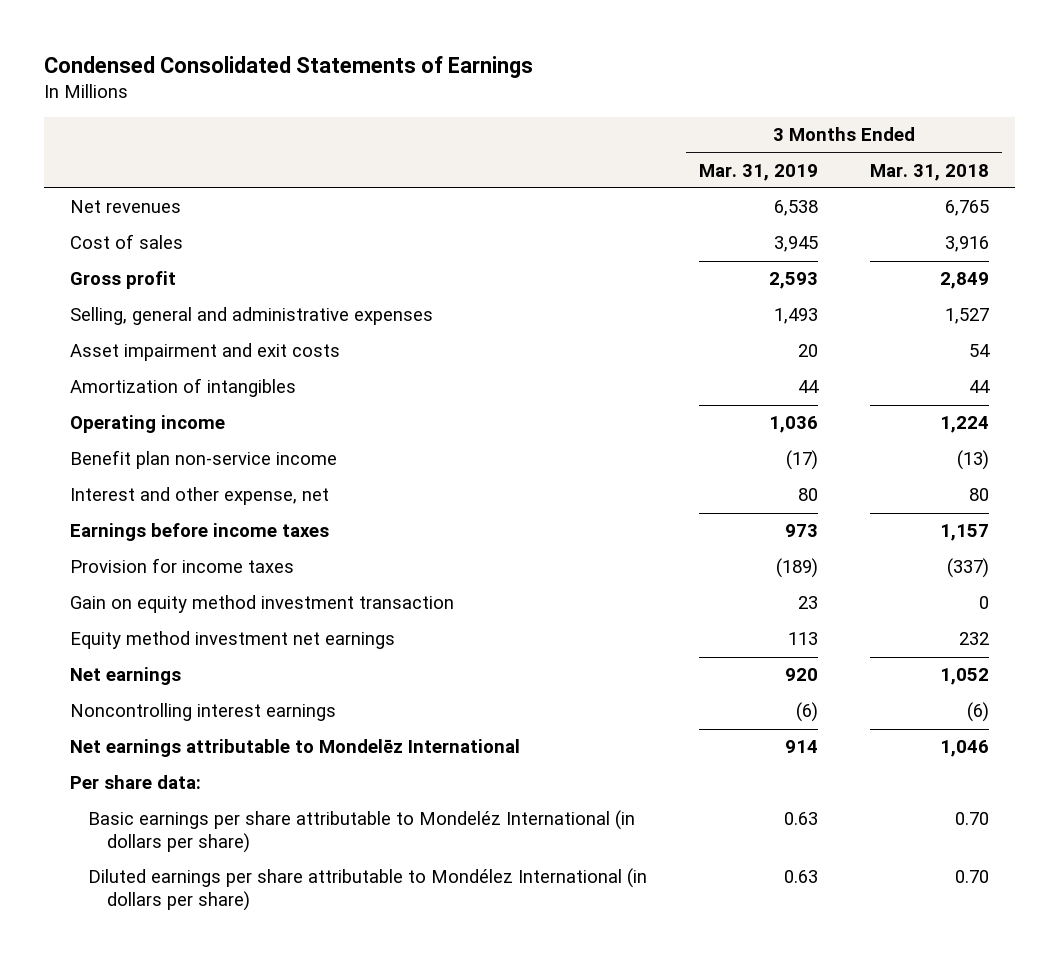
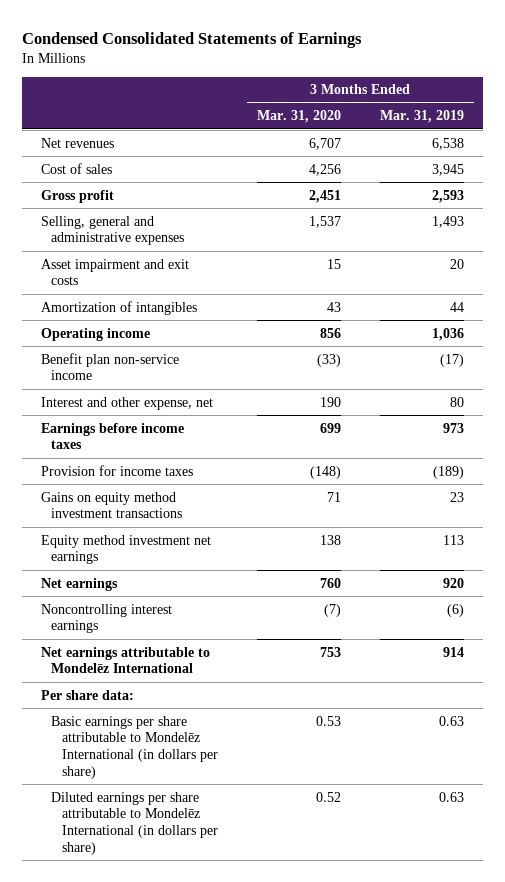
- | 3 Months Ended Mar. 31, 2019 | 3 Months Ended Mar. 31, 2018
+ | 3 Months Ended Mar. 31, 2020 | 3 Months Ended Mar. 31, 2019
- Gain on equity method investment transaction | 23 | 0
+ Gains on equity method investment transactions | 71 | 23
- Basic earnings per share attributable to Mondeléz International (in dollars per share) | 0.63 | 0.70
- Diluted earnings per share attributable to Mondélez International (in dollars per share) | 0.63 | 0.70
+ Basic earnings per share attributable to Mondelēz International (in dollars per share) | 0.53 | 0.63
+ Diluted earnings per share attributable to Mondelēz International (in dollars per share) | 0.52 | 0.63

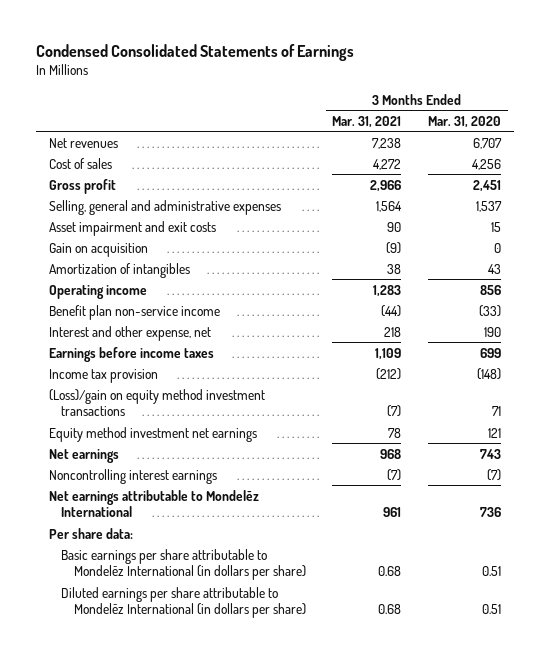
- | 3 Months Ended Mar. 31, 2020 | 3 Months Ended Mar. 31, 2019
+ | 3 Months Ended Mar. 31, 2021 | 3 Months Ended Mar. 31, 2020
+ Gain on acquisition | (9) | 0
- Provision for income taxes | (148) | (189)
- Gains on equity method investment transactions | 71 | 23
- Equity method investment net earnings | 138 | 113
- Net earnings | 760 | 920
+ Income tax provision | (212) | (148)
+ (Loss)/gain on equity method investment transactions | (7) | 71
+ Equity method investment net earnings | 78 | 121
+ Net earnings | 968 | 743
- Net earnings attributable to Mondelēz International | 753 | 914
+ Net earnings attributable to Mondelēz International | 961 | 736
- Basic earnings per share attributable to Mondelēz International (in dollars per share) | 0.53 | 0.63
- Diluted earnings per share attributable to Mondelēz International (in dollars per share) | 0.52 | 0.63
+ Basic earnings per share attributable to Mondelēz International (in dollars per share) | 0.68 | 0.51
+ Diluted earnings per share attributable to Mondelēz International (in dollars per share) | 0.68 | 0.51

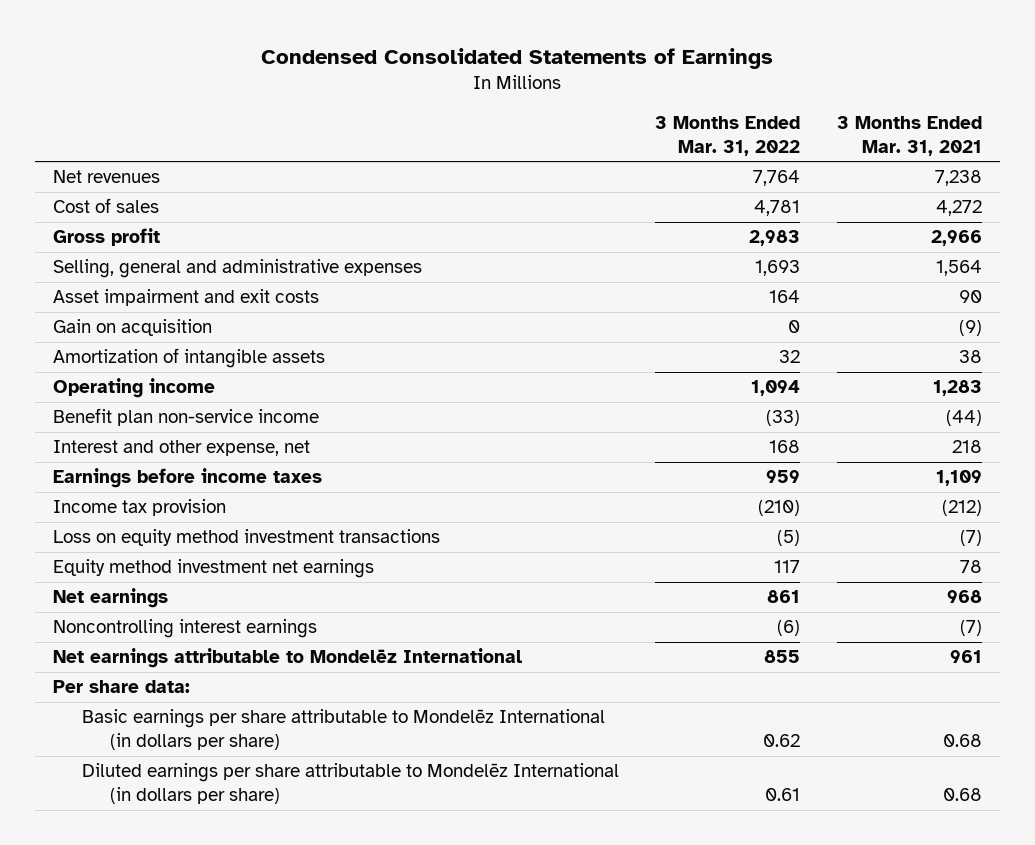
- | 3 Months Ended Mar. 31, 2021 | 3 Months Ended Mar. 31, 2020
+ | 3 Months Ended Mar. 31, 2022 | 3 Months Ended Mar. 31, 2021
- Amortization of intangibles | 38 | 43
+ Amortization of intangible assets | 32 | 38
- (Loss)/gain on equity method investment transactions | (7) | 71
+ Loss on equity method investment transactions | (5) | (7)

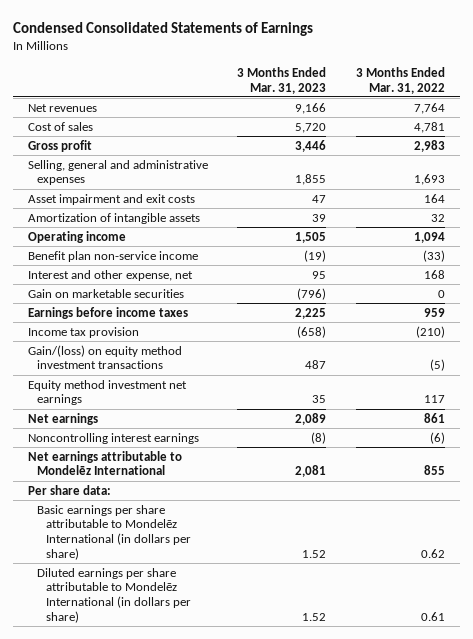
- | 3 Months Ended Mar. 31, 2022 | 3 Months Ended Mar. 31, 2021
+ | 3 Months Ended Mar. 31, 2023 | 3 Months Ended Mar. 31, 2022
- Gain on acquisition | 0 | (9)
+ Gain on marketable securities | (796) | 0
- Loss on equity method investment transactions | (5) | (7)
+ Gain/(loss) on equity method investment transactions | 487 | (5)

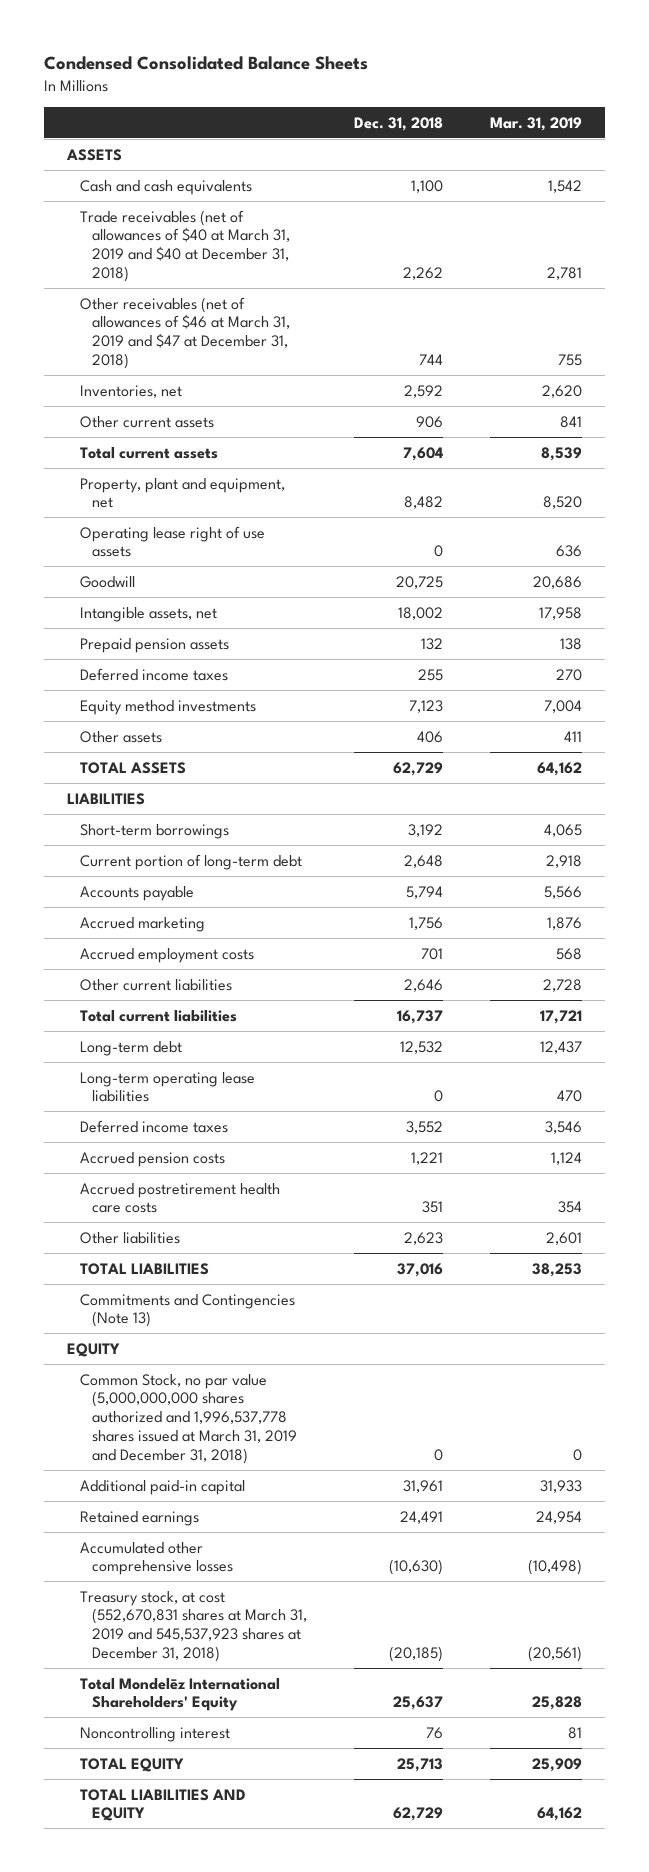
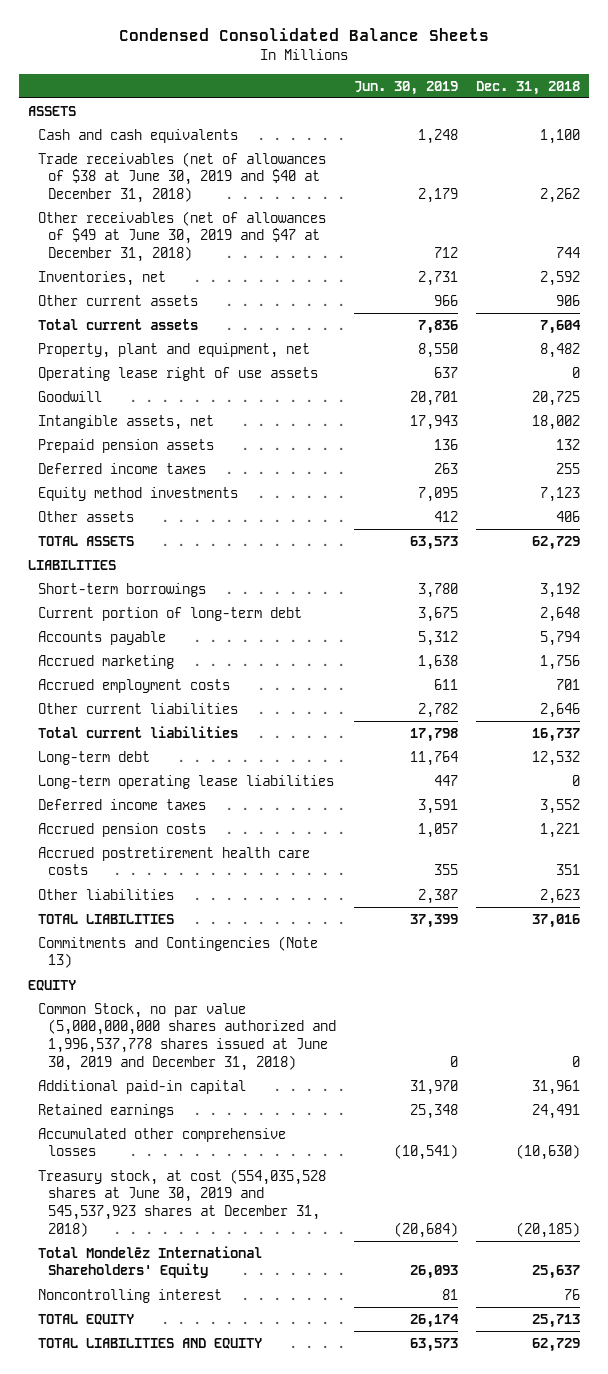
- | Dec. 31, 2018 | Mar. 31, 2019
+ | Jun. 30, 2019 | Dec. 31, 2018
- Trade receivables (net of allowances of $40 at March 31, 2019 and $40 at December 31, 2018) | 2,262 | 2,781
- Other receivables (net of allowances of $46 at March 31, 2019 and $47 at December 31, 2018) | 744 | 755
+ Trade receivables (net of allowances of $38 at June 30, 2019 and $40 at December 31, 2018) | 2,179 | 2,262
+ Other receivables (net of allowances of $49 at June 30, 2019 and $47 at December 31, 2018) | 712 | 744
- Common Stock, no par value (5,000,000,000 shares authorized and 1,996,537,778 shares issued at March 31, 2019 and December 31, 2018) | 0 | 0
+ Common Stock, no par value (5,000,000,000 shares authorized and 1,996,537,778 shares issued at June 30, 2019 and December 31, 2018) | 0 | 0
- Treasury stock, at cost (552,670,831 shares at March 31, 2019 and 545,537,923 shares at December 31, 2018) | (20,185) | (20,561)
+ Treasury stock, at cost (554,035,528 shares at June 30, 2019 and 545,537,923 shares at December 31, 2018) | (20,684) | (20,185)

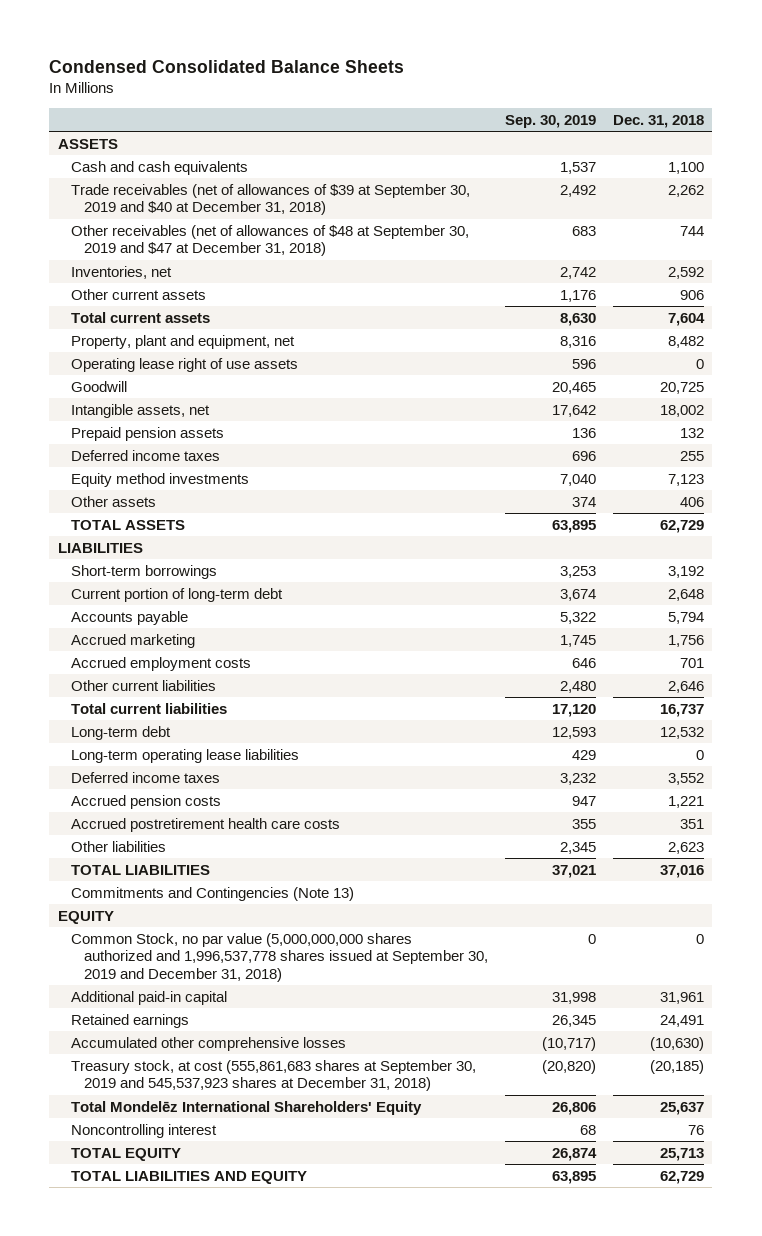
- | Jun. 30, 2019 | Dec. 31, 2018
+ | Sep. 30, 2019 | Dec. 31, 2018
- Trade receivables (net of allowances of $38 at June 30, 2019 and $40 at December 31, 2018) | 2,179 | 2,262
- Other receivables (net of allowances of $49 at June 30, 2019 and $47 at December 31, 2018) | 712 | 744
+ Trade receivables (net of allowances of $39 at September 30, 2019 and $40 at December 31, 2018) | 2,492 | 2,262
+ Other receivables (net of allowances of $48 at September 30, 2019 and $47 at December 31, 2018) | 683 | 744
- Common Stock, no par value (5,000,000,000 shares authorized and 1,996,537,778 shares issued at June 30, 2019 and December 31, 2018) | 0 | 0
+ Common Stock, no par value (5,000,000,000 shares authorized and 1,996,537,778 shares issued at September 30, 2019 and December 31, 2018) | 0 | 0
- Treasury stock, at cost (554,035,528 shares at June 30, 2019 and 545,537,923 shares at December 31, 2018) | (20,684) | (20,185)
+ Treasury stock, at cost (555,861,683 shares at September 30, 2019 and 545,537,923 shares at December 31, 2018) | (20,820) | (20,185)

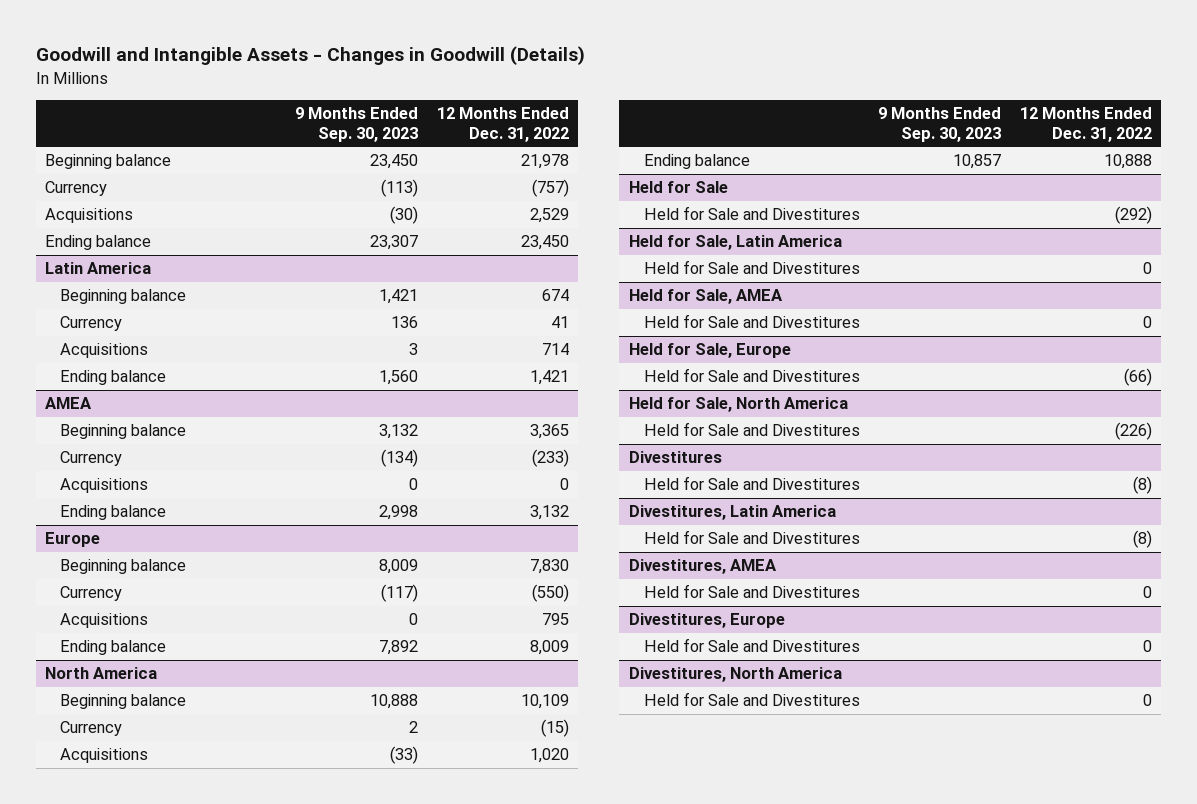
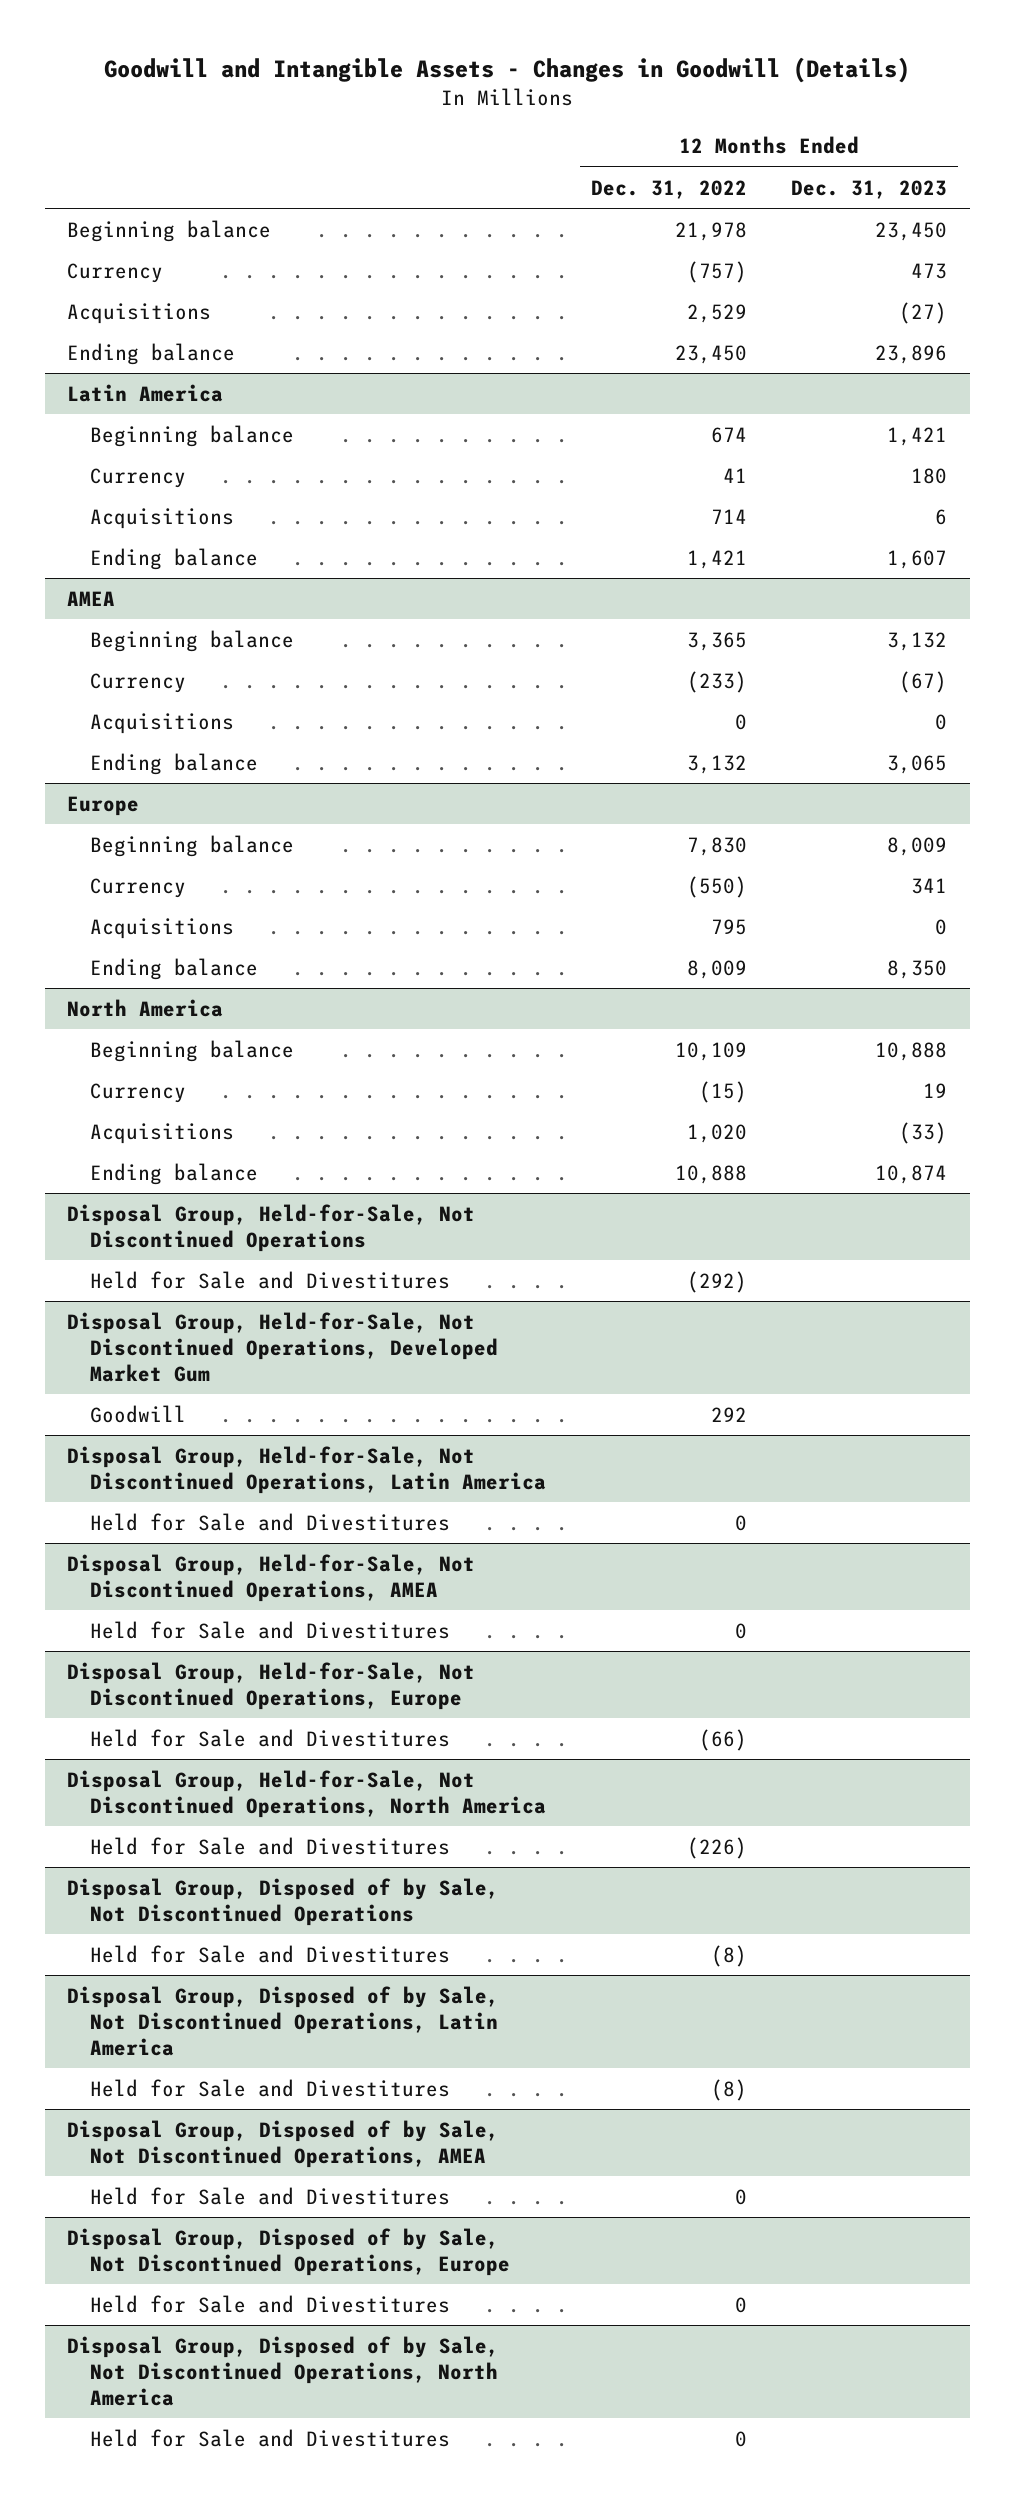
- | 9 Months Ended Sep. 30, 2023 | 12 Months Ended Dec. 31, 2022
+ | 12 Months Ended Dec. 31, 2022 | 12 Months Ended Dec. 31, 2023
- Held for Sale
+ Disposal Group, Held-for-Sale, Not Discontinued Operations
- Held for Sale, Latin America
+ Disposal Group, Held-for-Sale, Not Discontinued Operations, Developed Market Gum
+ Goodwill | 292 |
+ Disposal Group, Held-for-Sale, Not Discontinued Operations, Latin America
- Held for Sale, AMEA
+ Disposal Group, Held-for-Sale, Not Discontinued Operations, AMEA
- Held for Sale, Europe
+ Disposal Group, Held-for-Sale, Not Discontinued Operations, Europe
- Held for Sale, North America
+ Disposal Group, Held-for-Sale, Not Discontinued Operations, North America
- Divestitures
+ Disposal Group, Disposed of by Sale, Not Discontinued Operations
- Divestitures, Latin America
+ Disposal Group, Disposed of by Sale, Not Discontinued Operations, Latin America
- Divestitures, AMEA
+ Disposal Group, Disposed of by Sale, Not Discontinued Operations, AMEA
- Divestitures, Europe
+ Disposal Group, Disposed of by Sale, Not Discontinued Operations, Europe
- Divestitures, North America
+ Disposal Group, Disposed of by Sale, Not Discontinued Operations, North America

